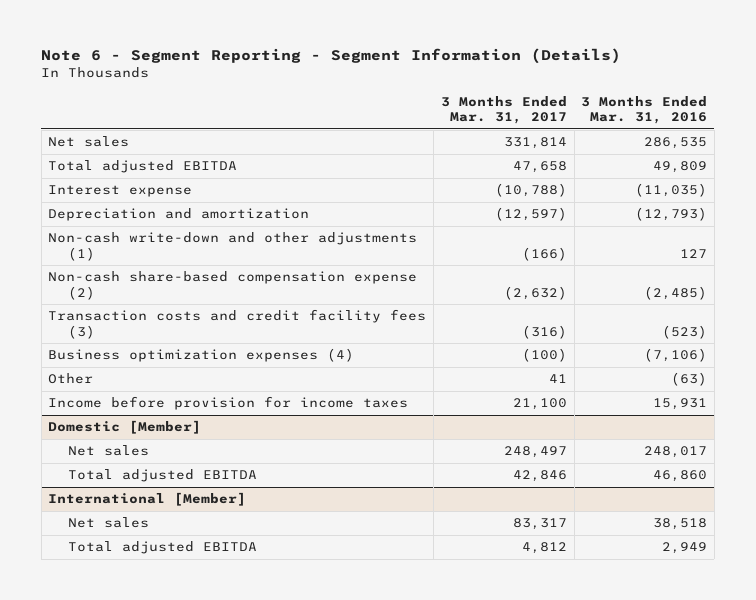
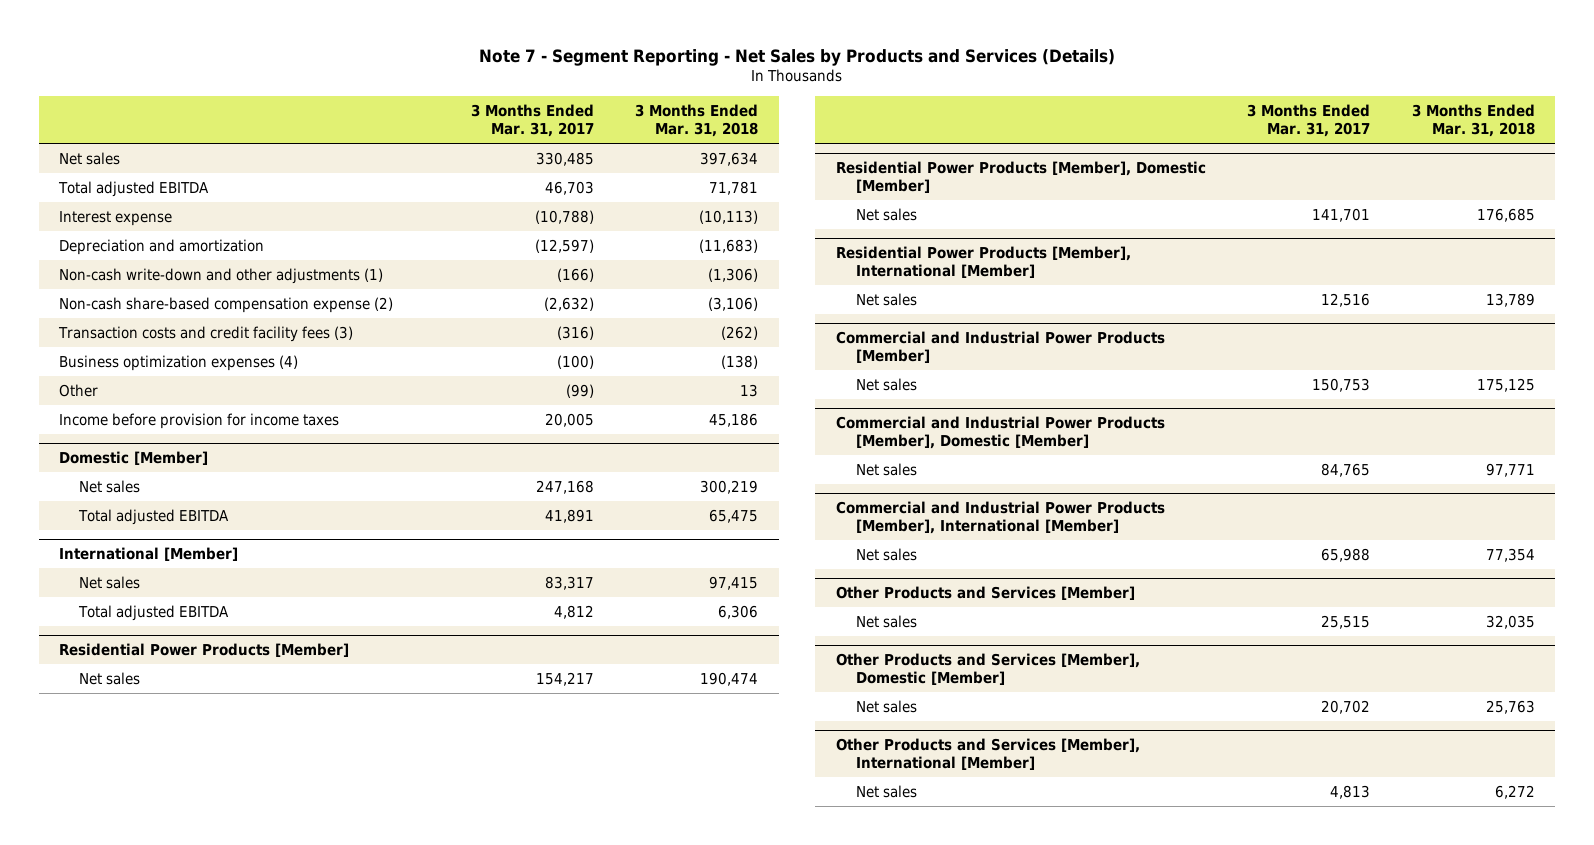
- Note 6 - Segment Reporting - Segment Information (Details)
+ Note 7 - Segment Reporting - Net Sales by Products and Services (Details)
- | 3 Months Ended Mar. 31, 2017 | 3 Months Ended Mar. 31, 2016
+ | 3 Months Ended Mar. 31, 2017 | 3 Months Ended Mar. 31, 2018
- Net sales | 331,814 | 286,535
- Total adjusted EBITDA | 47,658 | 49,809
+ Net sales | 330,485 | 397,634
+ Total adjusted EBITDA | 46,703 | 71,781
- Other | 41 | (63)
- Income before provision for income taxes | 21,100 | 15,931
+ Other | (99) | 13
+ Income before provision for income taxes | 20,005 | 45,186
@ Domestic [Member]
- Net sales | 248,497 | 248,017
- Total adjusted EBITDA | 42,846 | 46,860
+ Net sales | 247,168 | 300,219
+ Total adjusted EBITDA | 41,891 | 65,475
+ Residential Power Products [Member]
+ Net sales | 154,217 | 190,474
+ Residential Power Products [Member], Domestic [Member]
+ Net sales | 141,701 | 176,685
+ Residential Power Products [Member], International [Member]
+ Net sales | 12,516 | 13,789
+ Commercial and Industrial Power Products [Member]
+ Net sales | 150,753 | 175,125
+ Commercial and Industrial Power Products [Member], Domestic [Member]
+ Net sales | 84,765 | 97,771
+ Commercial and Industrial Power Products [Member], International [Member]
+ Net sales | 65,988 | 77,354
+ Other Products and Services [Member]
+ Net sales | 25,515 | 32,035
+ Other Products and Services [Member], Domestic [Member]
+ Net sales | 20,702 | 25,763
+ Other Products and Services [Member], International [Member]
+ Net sales | 4,813 | 6,272

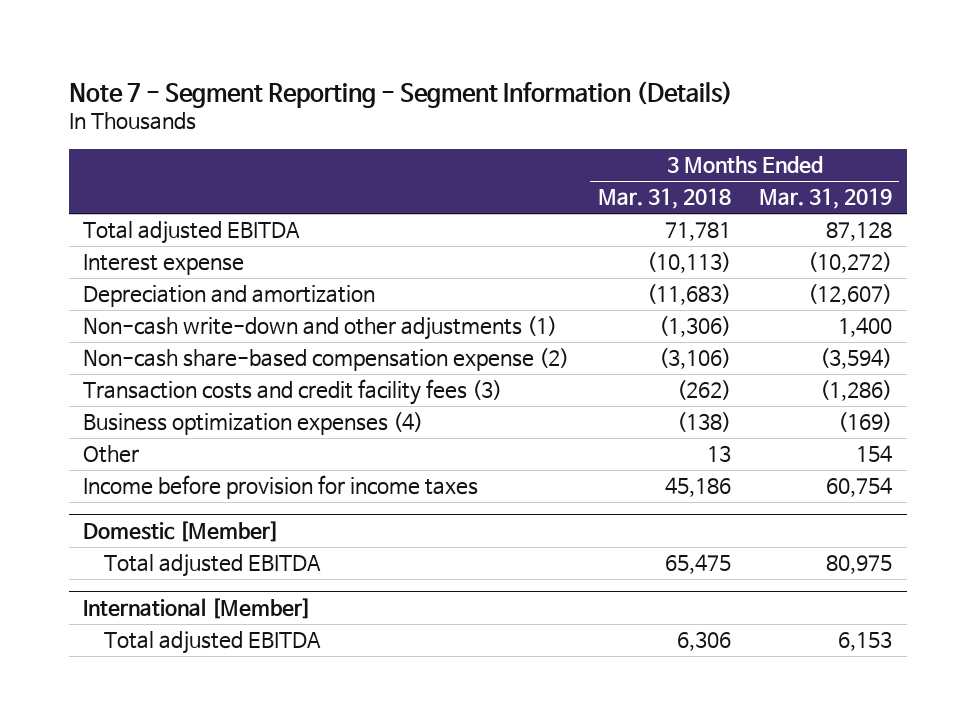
- Note 7 - Segment Reporting - Net Sales by Products and Services (Details)
+ Note 7 - Segment Reporting - Segment Information (Details)
- | 3 Months Ended Mar. 31, 2017 | 3 Months Ended Mar. 31, 2018
+ | 3 Months Ended Mar. 31, 2018 | 3 Months Ended Mar. 31, 2019
- Net sales | 330,485 | 397,634
@ Domestic [Member]
- Net sales | 247,168 | 300,219
@ International [Member]
- Net sales | 83,317 | 97,415
- Residential Power Products [Member]
- Net sales | 154,217 | 190,474
- Residential Power Products [Member], Domestic [Member]
- Net sales | 141,701 | 176,685
- Residential Power Products [Member], International [Member]
- Net sales | 12,516 | 13,789
- Commercial and Industrial Power Products [Member]
- Net sales | 150,753 | 175,125
- Commercial and Industrial Power Products [Member], Domestic [Member]
- Net sales | 84,765 | 97,771
- Commercial and Industrial Power Products [Member], International [Member]
- Net sales | 65,988 | 77,354
- Other Products and Services [Member]
- Net sales | 25,515 | 32,035
- Other Products and Services [Member], Domestic [Member]
- Net sales | 20,702 | 25,763
- Other Products and Services [Member], International [Member]
- Net sales | 4,813 | 6,272

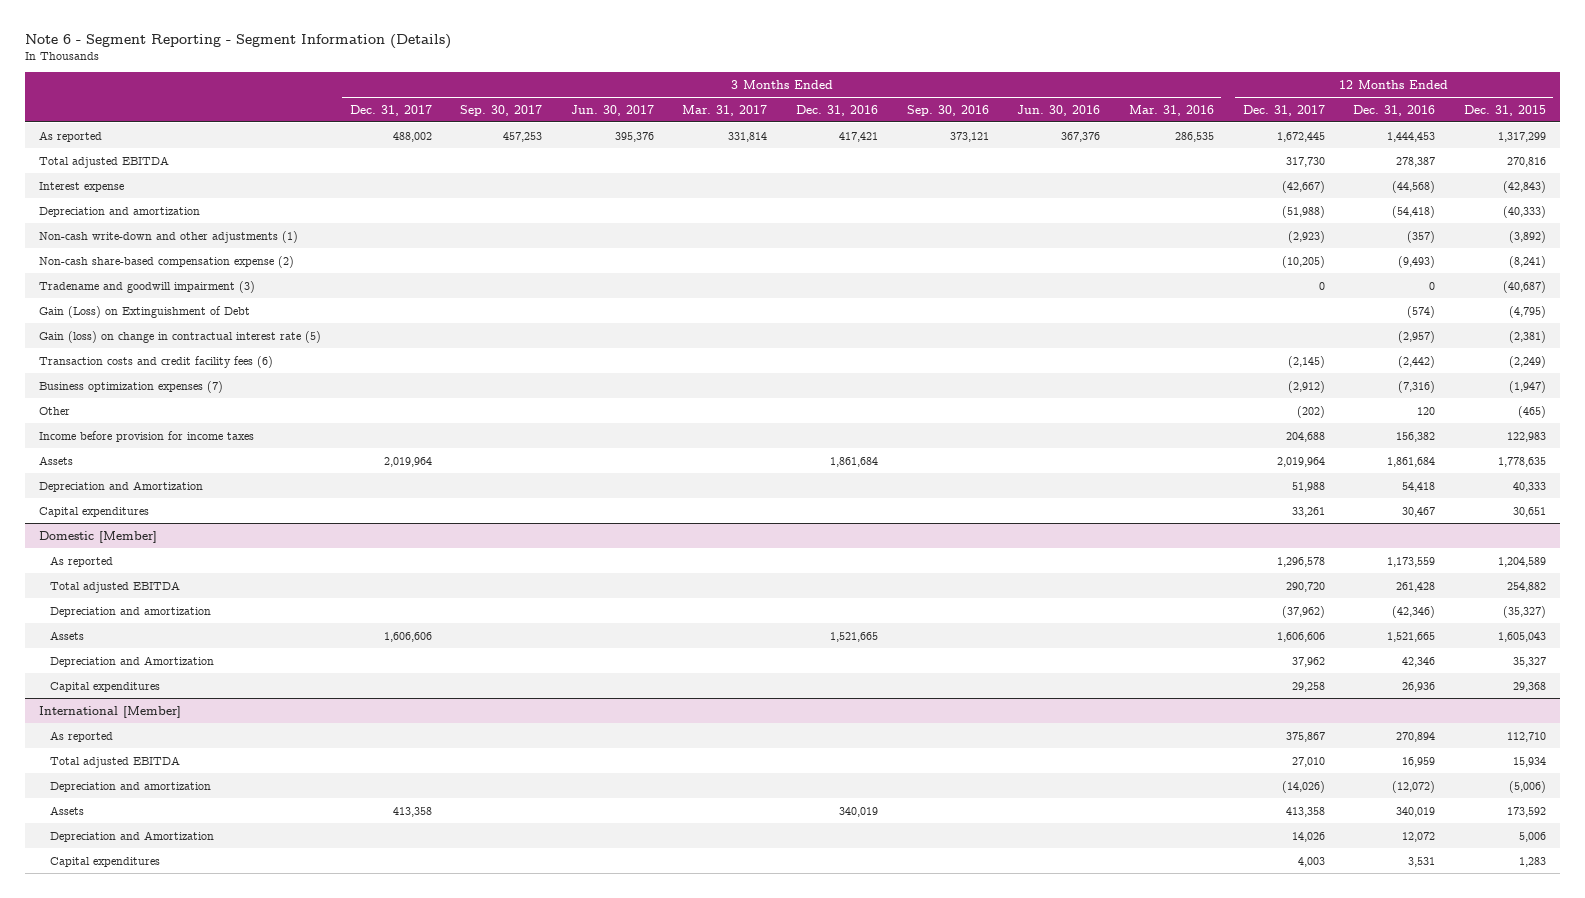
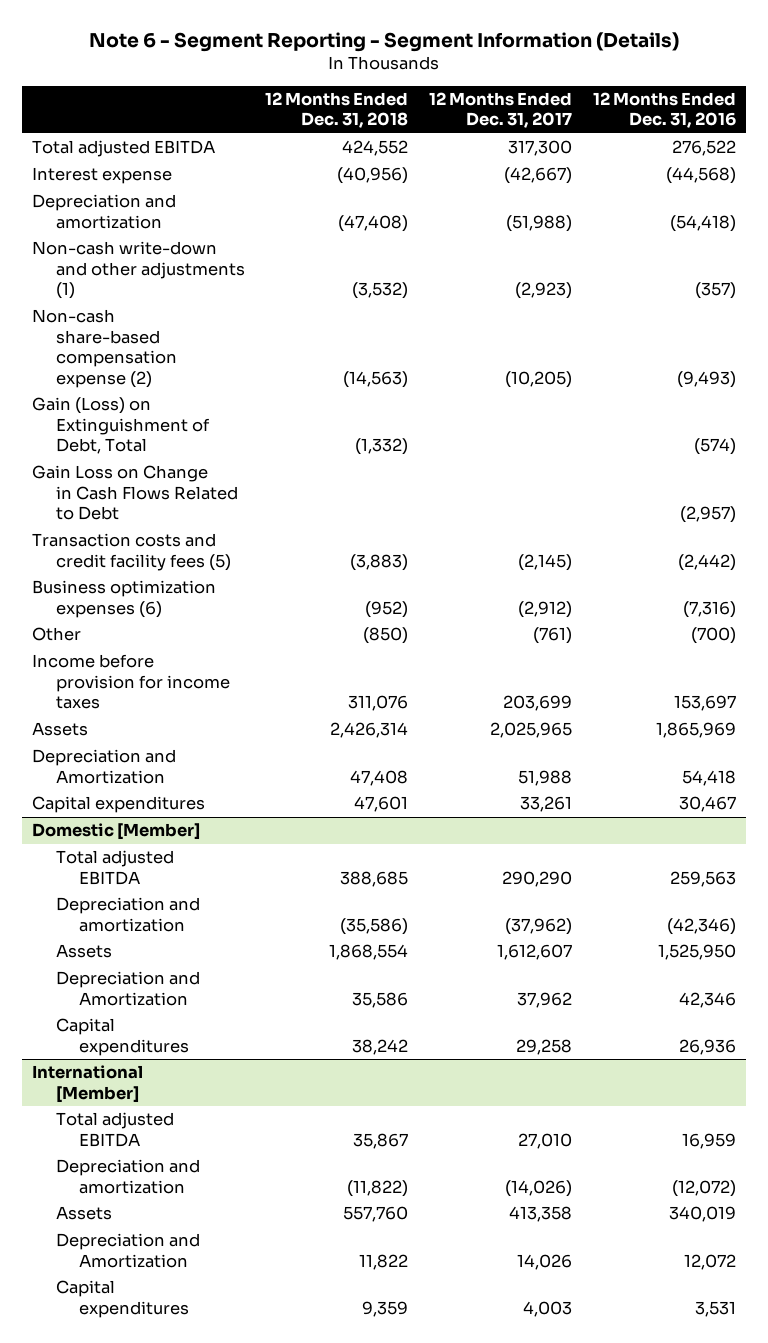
- | 3 Months Ended Dec. 31, 2017 | 3 Months Ended Sep. 30, 2017 | 3 Months Ended Jun. 30, 2017 | 3 Months Ended Mar. 31, 2017 | 3 Months Ended Dec. 31, 2016 | 3 Months Ended Sep. 30, 2016 | 3 Months Ended Jun. 30, 2016 | 3 Months Ended Mar. 31, 2016 | 12 Months Ended Dec. 31, 2017 | 12 Months Ended Dec. 31, 2016 | 12 Months Ended Dec. 31, 2015
+ | 12 Months Ended Dec. 31, 2018 | 12 Months Ended Dec. 31, 2017 | 12 Months Ended Dec. 31, 2016
- As reported | 488,002 | 457,253 | 395,376 | 331,814 | 417,421 | 373,121 | 367,376 | 286,535 | 1,672,445 | 1,444,453 | 1,317,299
- Total adjusted EBITDA | | | | | | | | | 317,730 | 278,387 | 270,816
+ Total adjusted EBITDA | 424,552 | 317,300 | 276,522
- Tradename and goodwill impairment (3) | | | | | | | | | 0 | 0 | (40,687)
- Gain (Loss) on Extinguishment of Debt | | | | | | | | | | (574) | (4,795)
- Gain (loss) on change in contractual interest rate (5) | | | | | | | | | | (2,957) | (2,381)
- Transaction costs and credit facility fees (6) | | | | | | | | | (2,145) | (2,442) | (2,249)
- Business optimization expenses (7) | | | | | | | | | (2,912) | (7,316) | (1,947)
- Other | | | | | | | | | (202) | 120 | (465)
- Income before provision for income taxes | | | | | | | | | 204,688 | 156,382 | 122,983
- Assets | 2,019,964 | | | | 1,861,684 | | | | 2,019,964 | 1,861,684 | 1,778,635
+ Gain (Loss) on Extinguishment of Debt, Total | (1,332) | | (574)
+ Gain Loss on Change in Cash Flows Related to Debt | | | (2,957)
+ Transaction costs and credit facility fees (5) | (3,883) | (2,145) | (2,442)
+ Business optimization expenses (6) | (952) | (2,912) | (7,316)
+ Other | (850) | (761) | (700)
+ Income before provision for income taxes | 311,076 | 203,699 | 153,697
+ Assets | 2,426,314 | 2,025,965 | 1,865,969
@ Domestic [Member]
- As reported | | | | | | | | | 1,296,578 | 1,173,559 | 1,204,589
- Total adjusted EBITDA | | | | | | | | | 290,720 | 261,428 | 254,882
+ Total adjusted EBITDA | 388,685 | 290,290 | 259,563
- Assets | 1,606,606 | | | | 1,521,665 | | | | 1,606,606 | 1,521,665 | 1,605,043
+ Assets | 1,868,554 | 1,612,607 | 1,525,950
@ International [Member]
- As reported | | | | | | | | | 375,867 | 270,894 | 112,710

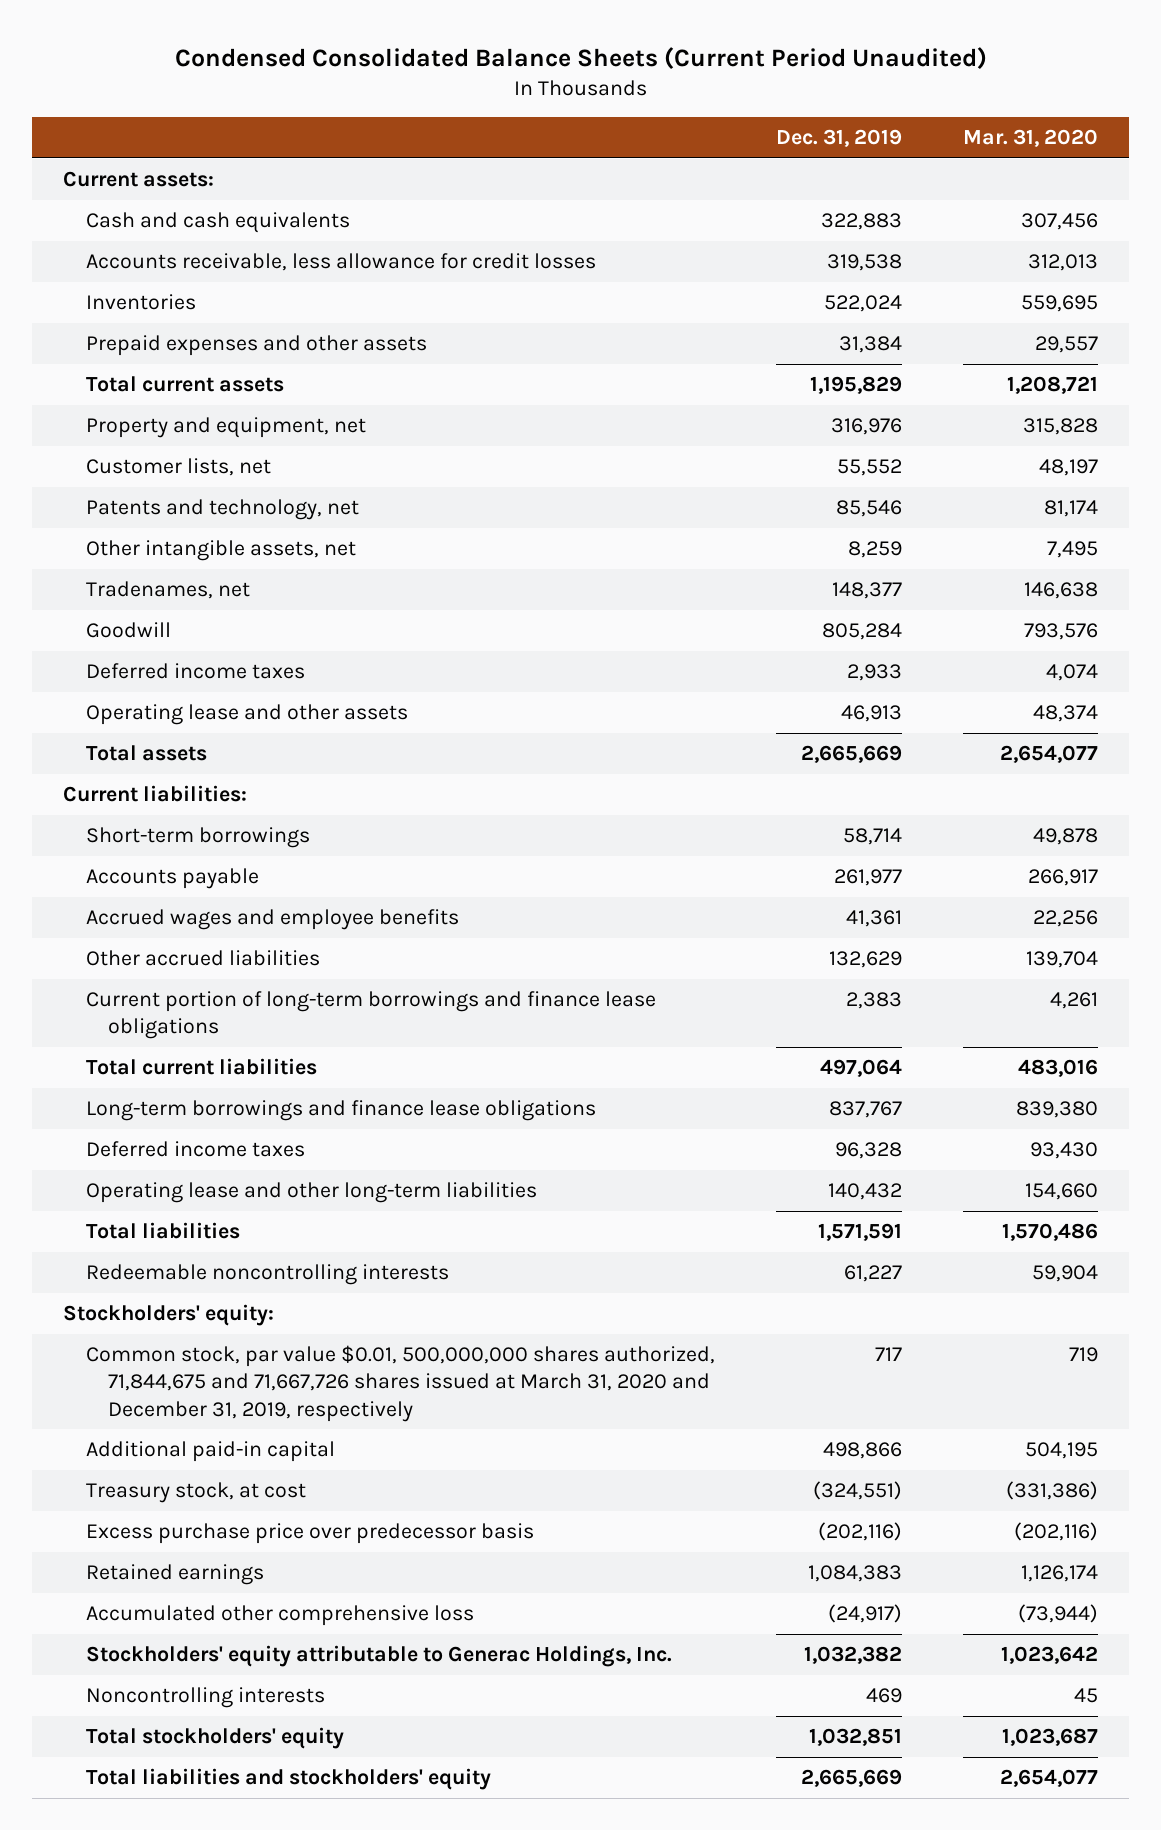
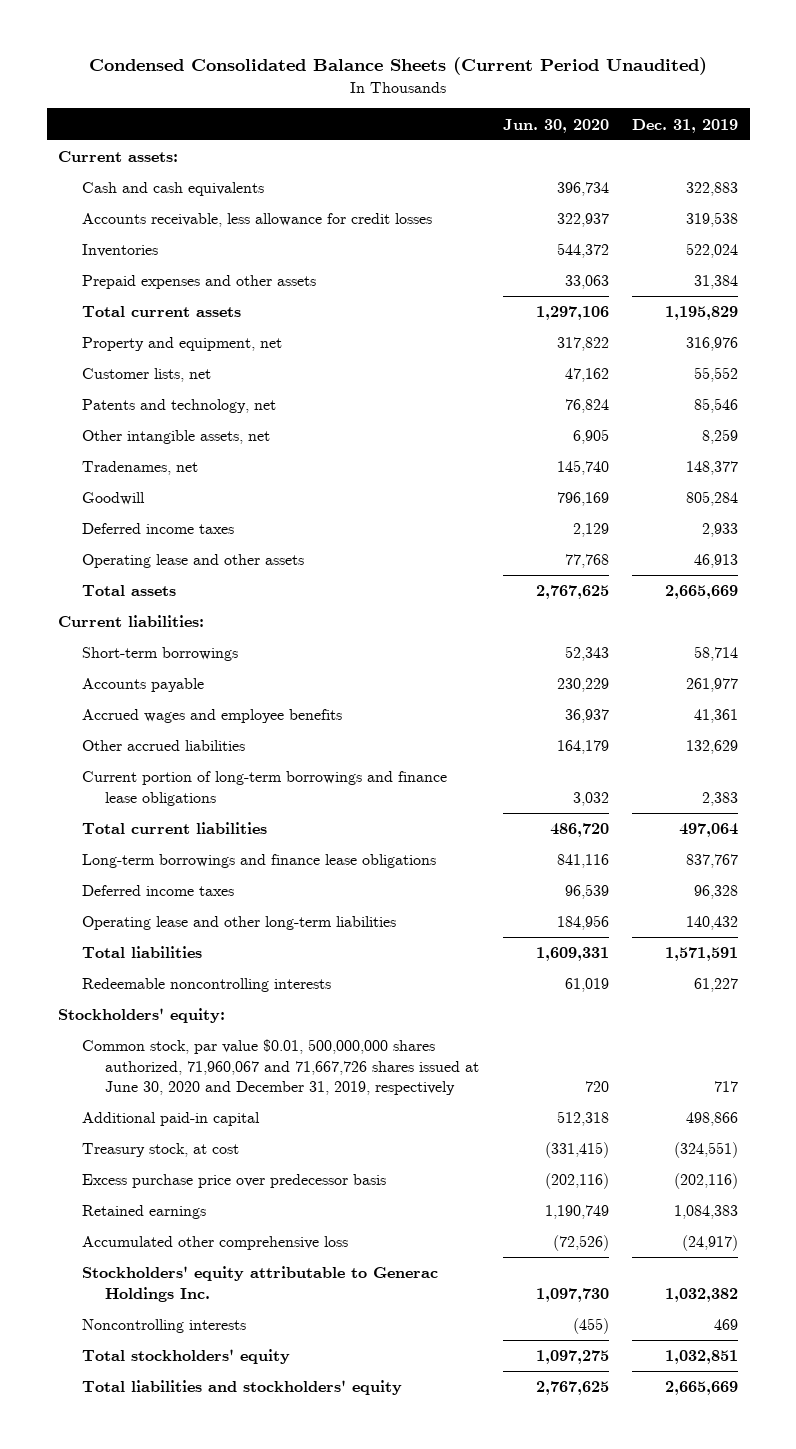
- | Dec. 31, 2019 | Mar. 31, 2020
+ | Jun. 30, 2020 | Dec. 31, 2019
- Common stock, par value $0.01, 500,000,000 shares authorized, 71,844,675 and 71,667,726 shares issued at March 31, 2020 and December 31, 2019, respectively | 717 | 719
+ Common stock, par value $0.01, 500,000,000 shares authorized, 71,960,067 and 71,667,726 shares issued at June 30, 2020 and December 31, 2019, respectively | 720 | 717
- Stockholders' equity attributable to Generac Holdings, Inc. | 1,032,382 | 1,023,642
+ Stockholders' equity attributable to Generac Holdings Inc. | 1,097,730 | 1,032,382

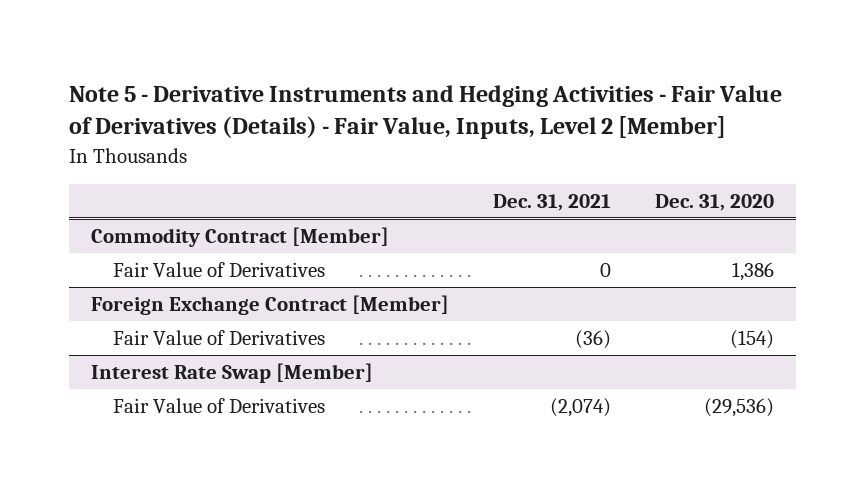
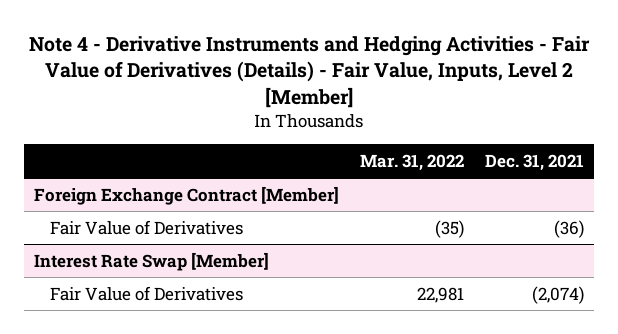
- Note 5 - Derivative Instruments and Hedging Activities - Fair Value of Derivatives (Details) - Fair Value, Inputs, Level 2 [Member]
+ Note 4 - Derivative Instruments and Hedging Activities - Fair Value of Derivatives (Details) - Fair Value, Inputs, Level 2 [Member]
- | Dec. 31, 2021 | Dec. 31, 2020
+ | Mar. 31, 2022 | Dec. 31, 2021
- Commodity Contract [Member]
- Fair Value of Derivatives | 0 | 1,386

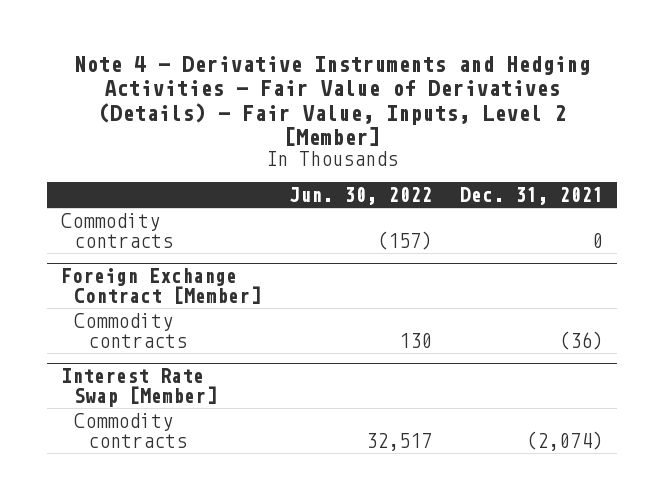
- | Mar. 31, 2022 | Dec. 31, 2021
+ | Jun. 30, 2022 | Dec. 31, 2021
+ Commodity contracts | (157) | 0
@ Foreign Exchange Contract [Member]
- Fair Value of Derivatives | (35) | (36)
+ Commodity contracts | 130 | (36)
@ Interest Rate Swap [Member]
- Fair Value of Derivatives | 22,981 | (2,074)
+ Commodity contracts | 32,517 | (2,074)

